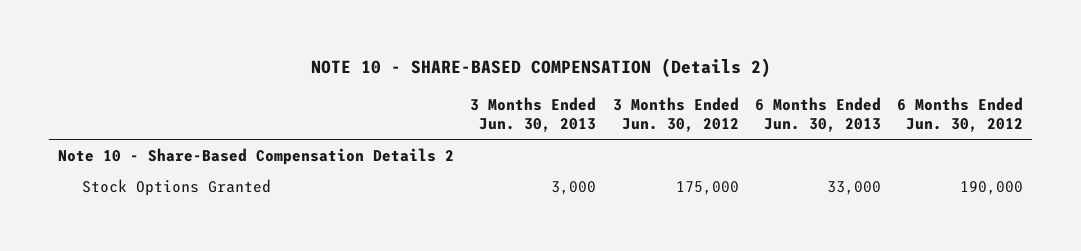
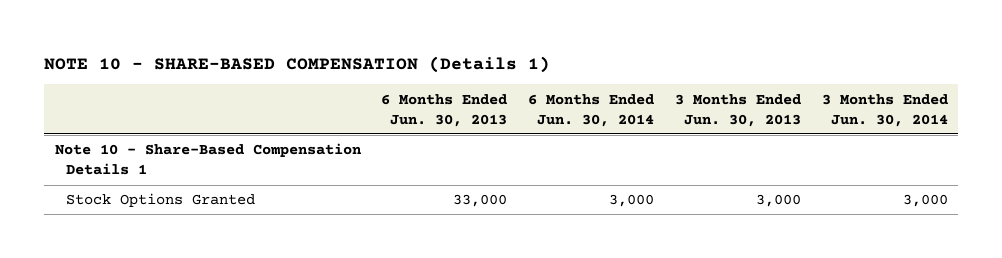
- NOTE 10 - SHARE-BASED COMPENSATION (Details 2)
+ NOTE 10 - SHARE-BASED COMPENSATION (Details 1)
- | 3 Months Ended Jun. 30, 2013 | 3 Months Ended Jun. 30, 2012 | 6 Months Ended Jun. 30, 2013 | 6 Months Ended Jun. 30, 2012
+ | 6 Months Ended Jun. 30, 2013 | 6 Months Ended Jun. 30, 2014 | 3 Months Ended Jun. 30, 2013 | 3 Months Ended Jun. 30, 2014
- Note 10 - Share-Based Compensation Details 2
+ Note 10 - Share-Based Compensation Details 1

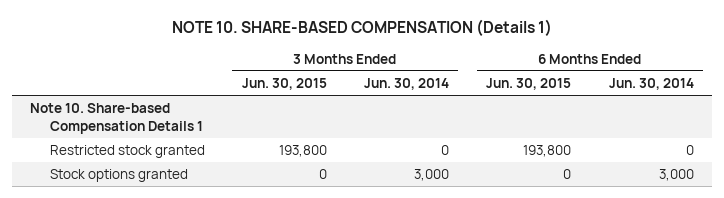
- NOTE 10 - SHARE-BASED COMPENSATION (Details 1)
+ NOTE 10. SHARE-BASED COMPENSATION (Details 1)
- | 6 Months Ended Jun. 30, 2013 | 6 Months Ended Jun. 30, 2014 | 3 Months Ended Jun. 30, 2013 | 3 Months Ended Jun. 30, 2014
+ | 3 Months Ended Jun. 30, 2015 | 3 Months Ended Jun. 30, 2014 | 6 Months Ended Jun. 30, 2015 | 6 Months Ended Jun. 30, 2014
- Note 10 - Share-Based Compensation Details 1
- Stock Options Granted | 33,000 | 3,000 | 3,000 | 3,000
+ Note 10. Share-based Compensation Details 1
+ Restricted stock granted | 193,800 | 0 | 193,800 | 0
+ Stock options granted | 0 | 3,000 | 0 | 3,000

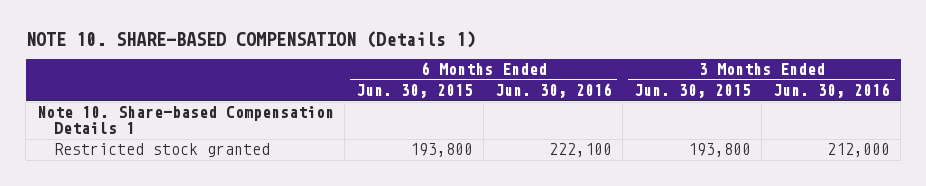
- | 3 Months Ended Jun. 30, 2015 | 3 Months Ended Jun. 30, 2014 | 6 Months Ended Jun. 30, 2015 | 6 Months Ended Jun. 30, 2014
+ | 6 Months Ended Jun. 30, 2015 | 6 Months Ended Jun. 30, 2016 | 3 Months Ended Jun. 30, 2015 | 3 Months Ended Jun. 30, 2016
- Stock options granted | 0 | 3,000 | 0 | 3,000

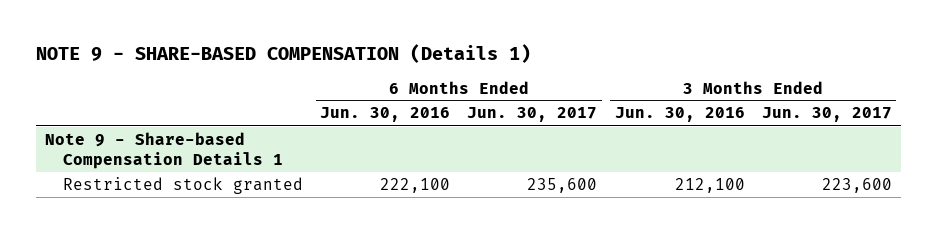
- NOTE 10. SHARE-BASED COMPENSATION (Details 1)
+ NOTE 9 - SHARE-BASED COMPENSATION (Details 1)
- | 6 Months Ended Jun. 30, 2015 | 6 Months Ended Jun. 30, 2016 | 3 Months Ended Jun. 30, 2015 | 3 Months Ended Jun. 30, 2016
+ | 6 Months Ended Jun. 30, 2016 | 6 Months Ended Jun. 30, 2017 | 3 Months Ended Jun. 30, 2016 | 3 Months Ended Jun. 30, 2017
- Note 10. Share-based Compensation Details 1
- Restricted stock granted | 193,800 | 222,100 | 193,800 | 212,000
+ Note 9 - Share-based Compensation Details 1
+ Restricted stock granted | 222,100 | 235,600 | 212,100 | 223,600

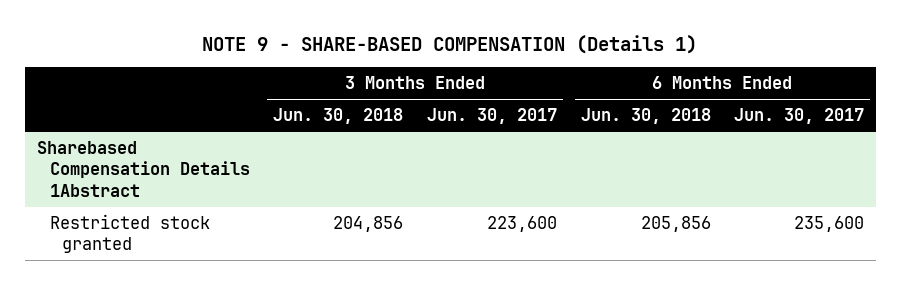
- | 6 Months Ended Jun. 30, 2016 | 6 Months Ended Jun. 30, 2017 | 3 Months Ended Jun. 30, 2016 | 3 Months Ended Jun. 30, 2017
+ | 3 Months Ended Jun. 30, 2018 | 3 Months Ended Jun. 30, 2017 | 6 Months Ended Jun. 30, 2018 | 6 Months Ended Jun. 30, 2017
- Note 9 - Share-based Compensation Details 1
+ Sharebased Compensation Details 1Abstract

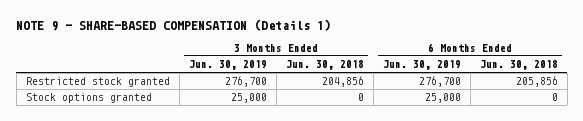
- | 3 Months Ended Jun. 30, 2018 | 3 Months Ended Jun. 30, 2017 | 6 Months Ended Jun. 30, 2018 | 6 Months Ended Jun. 30, 2017
+ | 3 Months Ended Jun. 30, 2019 | 3 Months Ended Jun. 30, 2018 | 6 Months Ended Jun. 30, 2019 | 6 Months Ended Jun. 30, 2018
- Sharebased Compensation Details 1Abstract
+ Stock options granted | 25,000 | 0 | 25,000 | 0

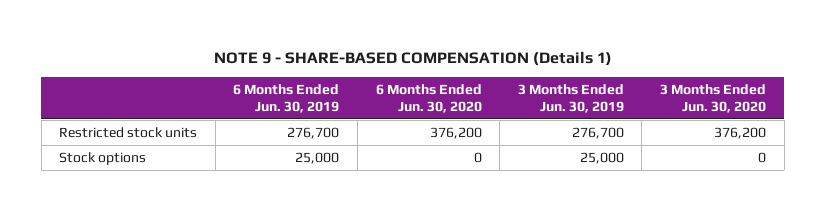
- | 3 Months Ended Jun. 30, 2019 | 3 Months Ended Jun. 30, 2018 | 6 Months Ended Jun. 30, 2019 | 6 Months Ended Jun. 30, 2018
+ | 6 Months Ended Jun. 30, 2019 | 6 Months Ended Jun. 30, 2020 | 3 Months Ended Jun. 30, 2019 | 3 Months Ended Jun. 30, 2020
- Restricted stock granted | 276,700 | 204,856 | 276,700 | 205,856
- Stock options granted | 25,000 | 0 | 25,000 | 0
+ Restricted stock units | 276,700 | 376,200 | 276,700 | 376,200
+ Stock options | 25,000 | 0 | 25,000 | 0

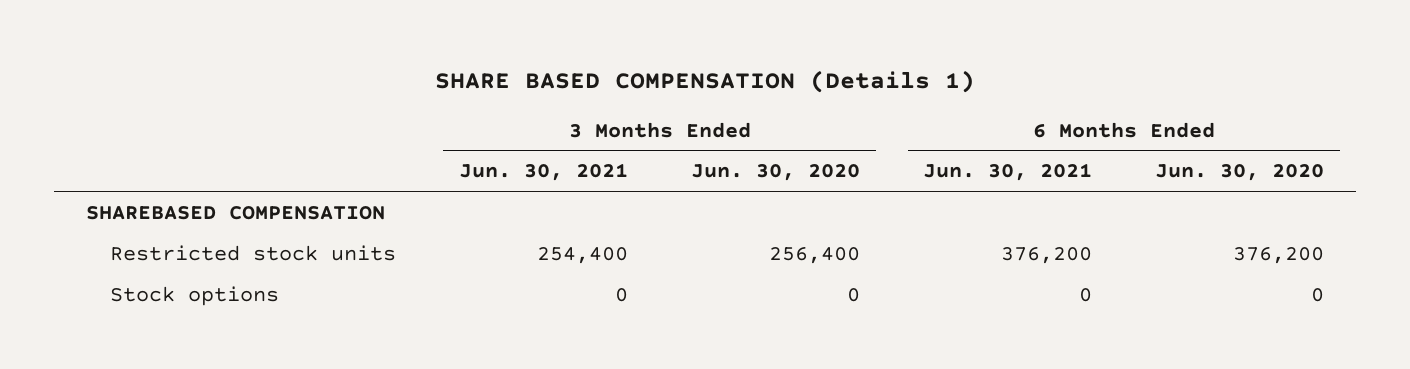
- NOTE 9 - SHARE-BASED COMPENSATION (Details 1)
+ SHARE BASED COMPENSATION (Details 1)
- | 6 Months Ended Jun. 30, 2019 | 6 Months Ended Jun. 30, 2020 | 3 Months Ended Jun. 30, 2019 | 3 Months Ended Jun. 30, 2020
+ | 3 Months Ended Jun. 30, 2021 | 3 Months Ended Jun. 30, 2020 | 6 Months Ended Jun. 30, 2021 | 6 Months Ended Jun. 30, 2020
- Restricted stock units | 276,700 | 376,200 | 276,700 | 376,200
+ SHAREBASED COMPENSATION
+ Restricted stock units | 254,400 | 256,400 | 376,200 | 376,200

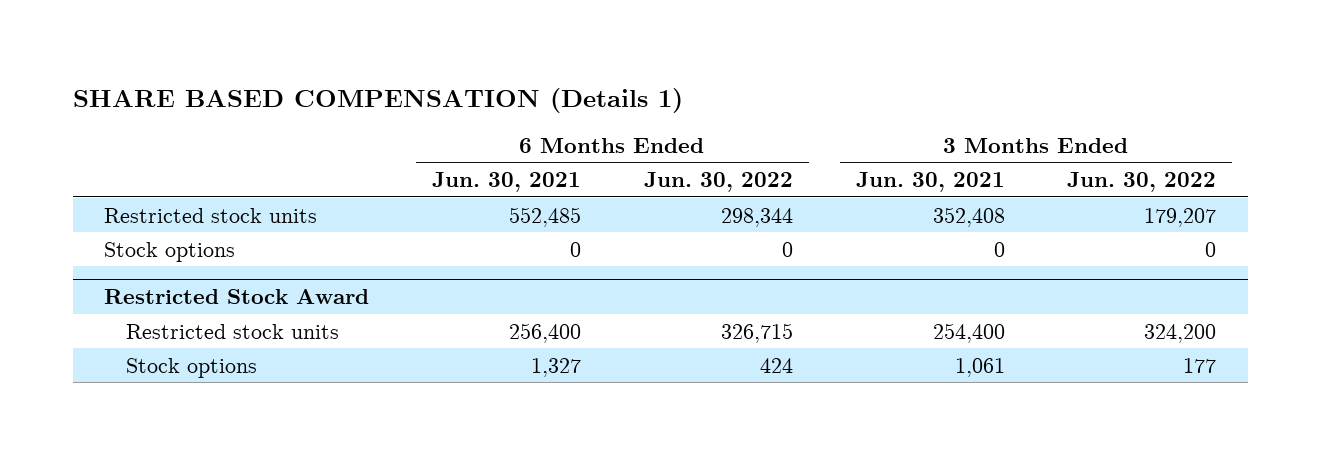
- | 3 Months Ended Jun. 30, 2021 | 3 Months Ended Jun. 30, 2020 | 6 Months Ended Jun. 30, 2021 | 6 Months Ended Jun. 30, 2020
+ | 6 Months Ended Jun. 30, 2021 | 6 Months Ended Jun. 30, 2022 | 3 Months Ended Jun. 30, 2021 | 3 Months Ended Jun. 30, 2022
- SHAREBASED COMPENSATION
- Restricted stock units | 254,400 | 256,400 | 376,200 | 376,200
+ Restricted stock units | 552,485 | 298,344 | 352,408 | 179,207
+ Restricted Stock Award
+ Restricted stock units | 256,400 | 326,715 | 254,400 | 324,200
+ Stock options | 1,327 | 424 | 1,061 | 177

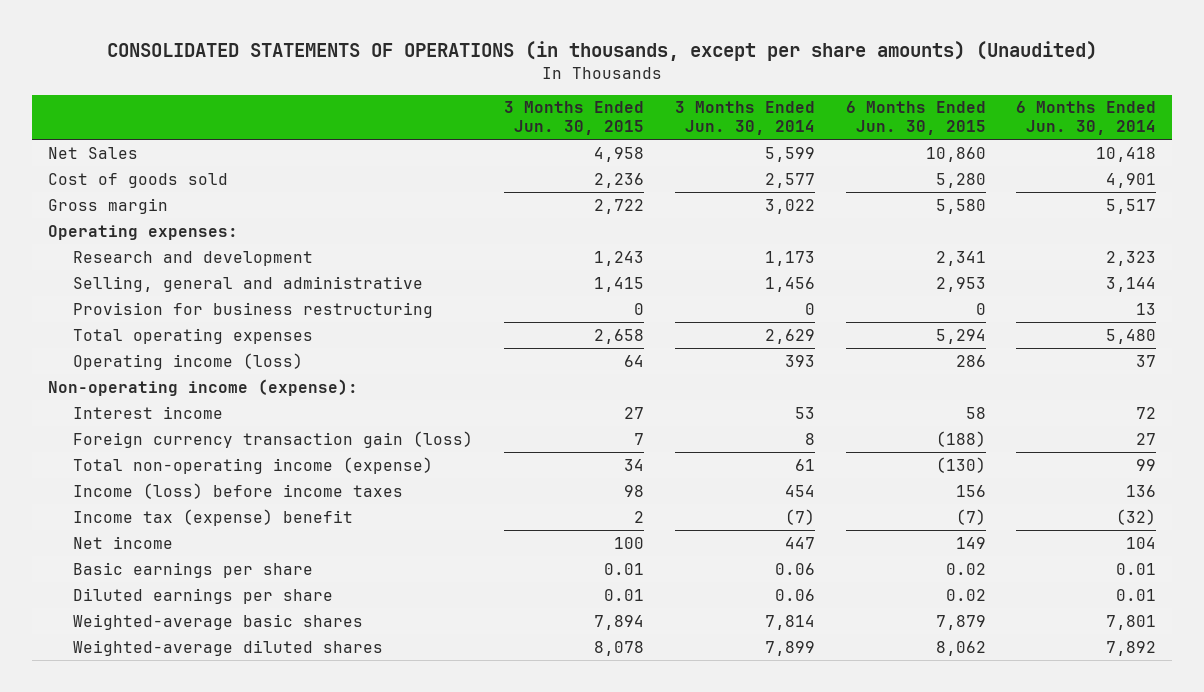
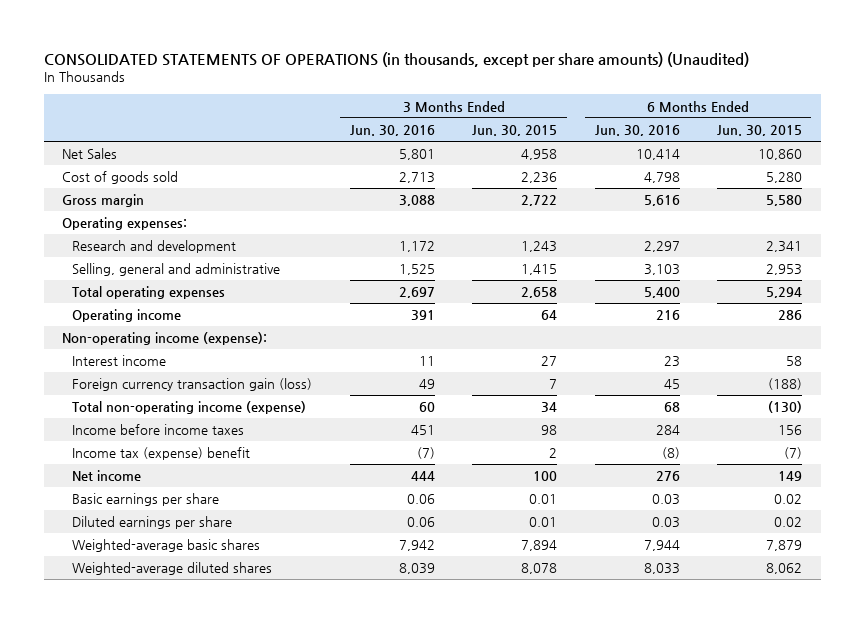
- | 3 Months Ended Jun. 30, 2015 | 3 Months Ended Jun. 30, 2014 | 6 Months Ended Jun. 30, 2015 | 6 Months Ended Jun. 30, 2014
+ | 3 Months Ended Jun. 30, 2016 | 3 Months Ended Jun. 30, 2015 | 6 Months Ended Jun. 30, 2016 | 6 Months Ended Jun. 30, 2015
- Provision for business restructuring | 0 | 0 | 0 | 13
- Operating income (loss) | 64 | 393 | 286 | 37
+ Operating income | 391 | 64 | 216 | 286
- Income (loss) before income taxes | 98 | 454 | 156 | 136
+ Income before income taxes | 451 | 98 | 284 | 156

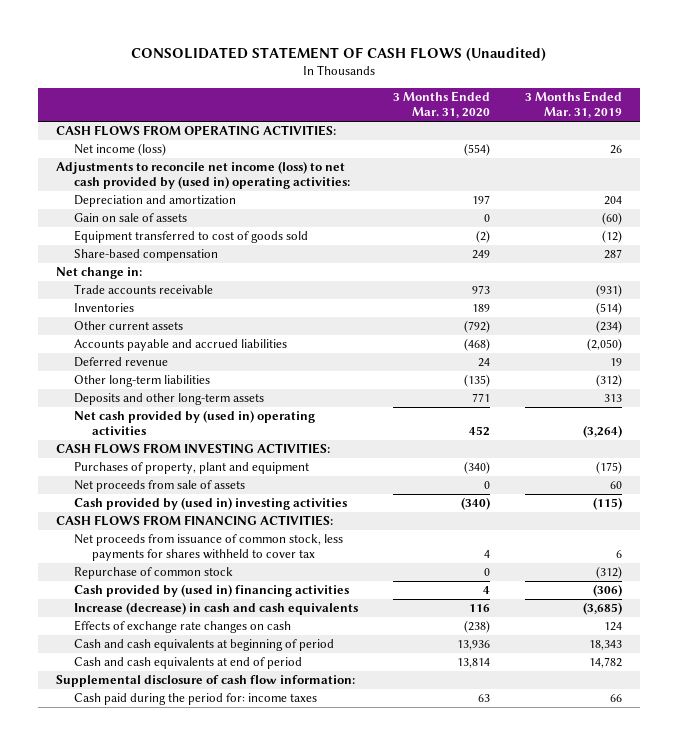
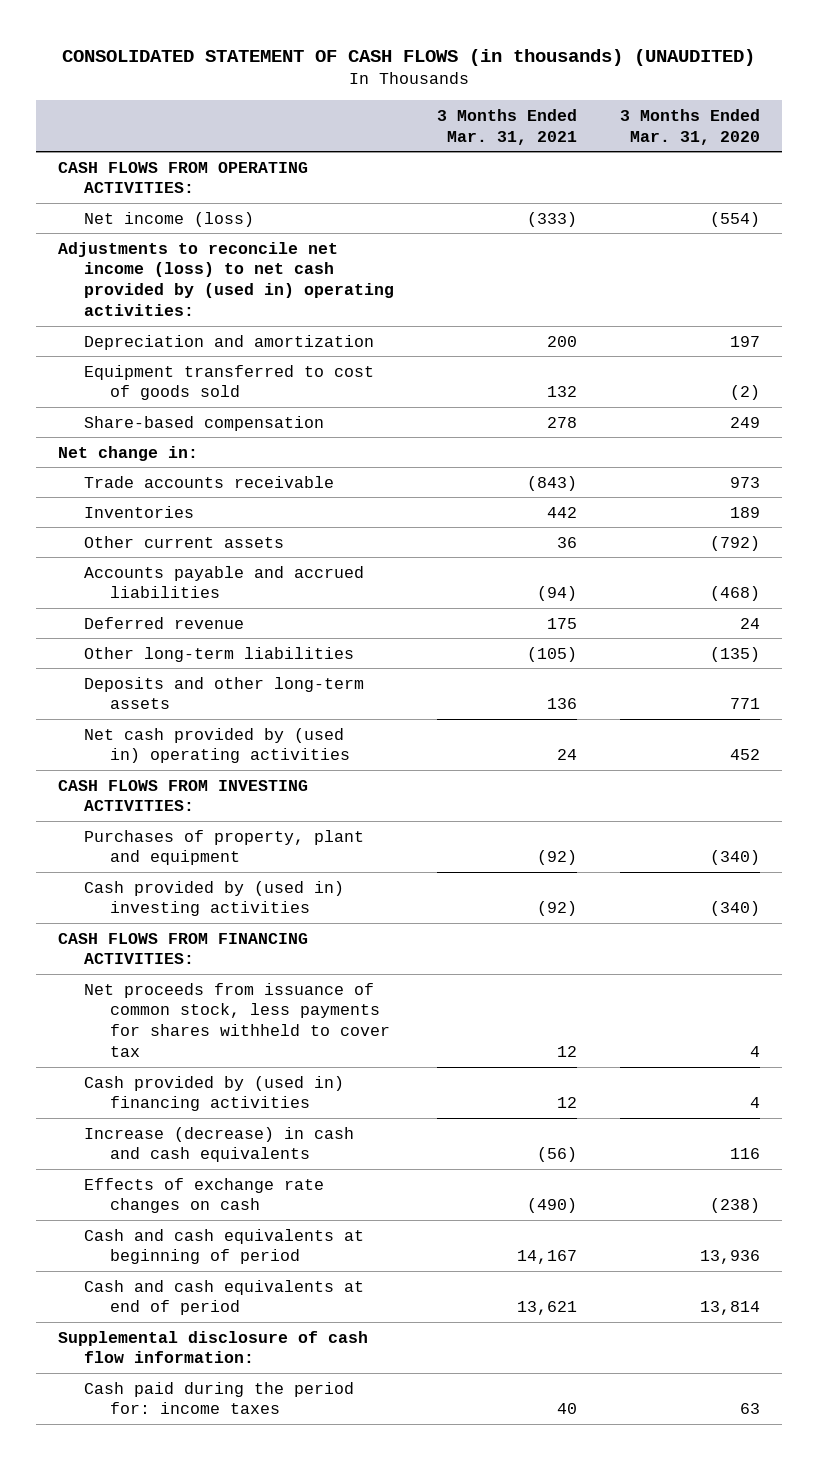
- CONSOLIDATED STATEMENT OF CASH FLOWS (Unaudited)
+ CONSOLIDATED STATEMENT OF CASH FLOWS (in thousands) (UNAUDITED)
- | 3 Months Ended Mar. 31, 2020 | 3 Months Ended Mar. 31, 2019
+ | 3 Months Ended Mar. 31, 2021 | 3 Months Ended Mar. 31, 2020
- Gain on sale of assets | 0 | (60)
- Net proceeds from sale of assets | 0 | 60
- Repurchase of common stock | 0 | (312)

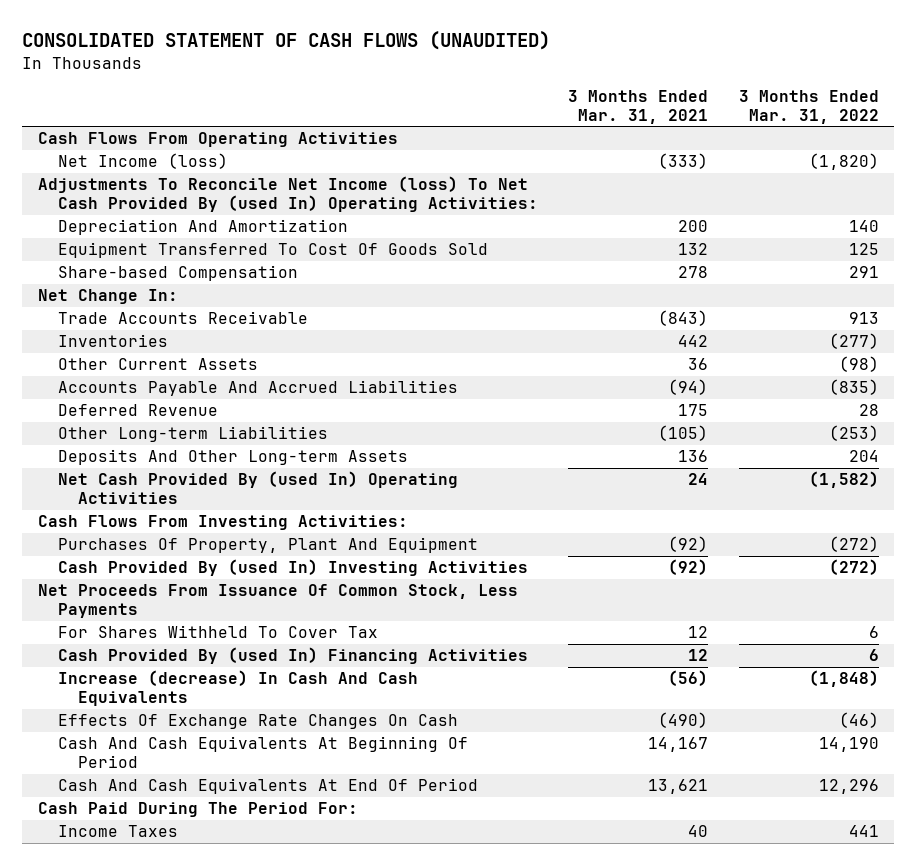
- CONSOLIDATED STATEMENT OF CASH FLOWS (in thousands) (UNAUDITED)
+ CONSOLIDATED STATEMENT OF CASH FLOWS (UNAUDITED)
- | 3 Months Ended Mar. 31, 2021 | 3 Months Ended Mar. 31, 2020
+ | 3 Months Ended Mar. 31, 2021 | 3 Months Ended Mar. 31, 2022
- CASH FLOWS FROM OPERATING ACTIVITIES:
- Net income (loss) | (333) | (554)
- Adjustments to reconcile net income (loss) to net cash provided by (used in) operating activities:
- Depreciation and amortization | 200 | 197
- Equipment transferred to cost of goods sold | 132 | (2)
- Share-based compensation | 278 | 249
- Net change in:
- Trade accounts receivable | (843) | 973
+ Cash Flows From Operating Activities
+ Net Income (loss) | (333) | (1,820)
+ Adjustments To Reconcile Net Income (loss) To Net Cash Provided By (used In) Operating Activities:
+ Depreciation And Amortization | 200 | 140
+ Equipment Transferred To Cost Of Goods Sold | 132 | 125
+ Share-based Compensation | 278 | 291
+ Net Change In:
+ Trade Accounts Receivable | (843) | 913
- Other current assets | 36 | (792)
- Accounts payable and accrued liabilities | (94) | (468)
- Deferred revenue | 175 | 24
- Other long-term liabilities | (105) | (135)
- Deposits and other long-term assets | 136 | 771
- Net cash provided by (used in) operating activities | 24 | 452
- CASH FLOWS FROM INVESTING ACTIVITIES:
- Purchases of property, plant and equipment | (92) | (340)
- Cash provided by (used in) investing activities | (92) | (340)
- CASH FLOWS FROM FINANCING ACTIVITIES:
- Net proceeds from issuance of common stock, less payments for shares withheld to cover tax | 12 | 4
- Cash provided by (used in) financing activities | 12 | 4
- Increase (decrease) in cash and cash equivalents | (56) | 116
- Effects of exchange rate changes on cash | (490) | (238)
- Cash and cash equivalents at beginning of period | 14,167 | 13,936
- Cash and cash equivalents at end of period | 13,621 | 13,814
- Supplemental disclosure of cash flow information:
- Cash paid during the period for: income taxes | 40 | 63
+ Other Current Assets | 36 | (98)
+ Accounts Payable And Accrued Liabilities | (94) | (835)
+ Deferred Revenue | 175 | 28
+ Other Long-term Liabilities | (105) | (253)
+ Deposits And Other Long-term Assets | 136 | 204
+ Net Cash Provided By (used In) Operating Activities | 24 | (1,582)
+ Cash Flows From Investing Activities:
+ Purchases Of Property, Plant And Equipment | (92) | (272)
+ Cash Provided By (used In) Investing Activities | (92) | (272)
+ Net Proceeds From Issuance Of Common Stock, Less Payments
+ For Shares Withheld To Cover Tax | 12 | 6
+ Cash Provided By (used In) Financing Activities | 12 | 6
+ Increase (decrease) In Cash And Cash Equivalents | (56) | (1,848)
+ Effects Of Exchange Rate Changes On Cash | (490) | (46)
+ Cash And Cash Equivalents At Beginning Of Period | 14,167 | 14,190
+ Cash And Cash Equivalents At End Of Period | 13,621 | 12,296
+ Cash Paid During The Period For:
+ Income Taxes | 40 | 441

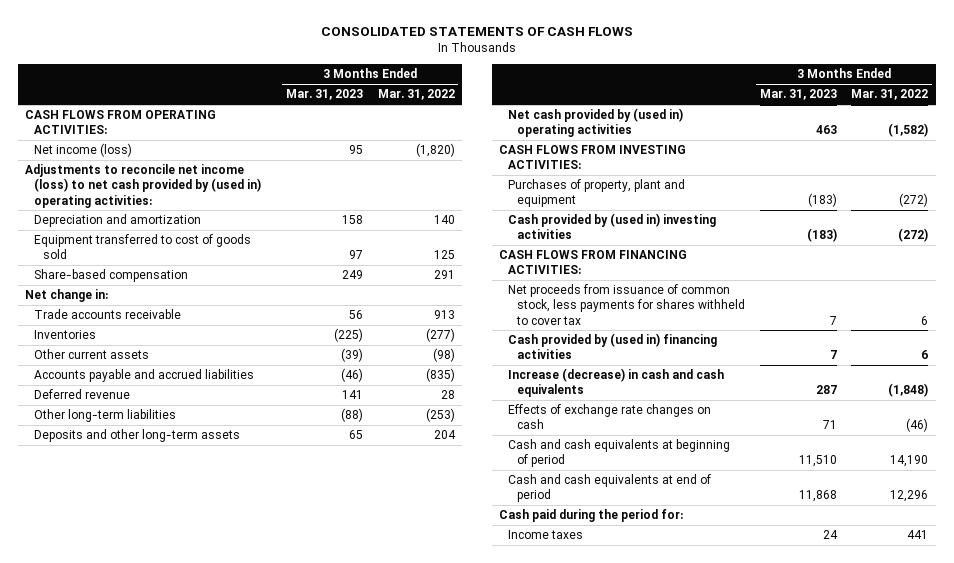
- CONSOLIDATED STATEMENT OF CASH FLOWS (UNAUDITED)
+ CONSOLIDATED STATEMENTS OF CASH FLOWS
- | 3 Months Ended Mar. 31, 2021 | 3 Months Ended Mar. 31, 2022
+ | 3 Months Ended Mar. 31, 2023 | 3 Months Ended Mar. 31, 2022
- Cash Flows From Operating Activities
- Net Income (loss) | (333) | (1,820)
- Adjustments To Reconcile Net Income (loss) To Net Cash Provided By (used In) Operating Activities:
- Depreciation And Amortization | 200 | 140
- Equipment Transferred To Cost Of Goods Sold | 132 | 125
- Share-based Compensation | 278 | 291
- Net Change In:
- Trade Accounts Receivable | (843) | 913
+ CASH FLOWS FROM OPERATING ACTIVITIES:
+ Net income (loss) | 95 | (1,820)
+ Adjustments to reconcile net income (loss) to net cash provided by (used in) operating activities:
+ Depreciation and amortization | 158 | 140
+ Equipment transferred to cost of goods sold | 97 | 125
+ Share-based compensation | 249 | 291
+ Net change in:
+ Trade accounts receivable | 56 | 913
- Other Current Assets | 36 | (98)
- Accounts Payable And Accrued Liabilities | (94) | (835)
- Deferred Revenue | 175 | 28
- Other Long-term Liabilities | (105) | (253)
- Deposits And Other Long-term Assets | 136 | 204
- Net Cash Provided By (used In) Operating Activities | 24 | (1,582)
- Cash Flows From Investing Activities:
- Purchases Of Property, Plant And Equipment | (92) | (272)
- Cash Provided By (used In) Investing Activities | (92) | (272)
- Net Proceeds From Issuance Of Common Stock, Less Payments
- For Shares Withheld To Cover Tax | 12 | 6
- Cash Provided By (used In) Financing Activities | 12 | 6
- Increase (decrease) In Cash And Cash Equivalents | (56) | (1,848)
- Effects Of Exchange Rate Changes On Cash | (490) | (46)
- Cash And Cash Equivalents At Beginning Of Period | 14,167 | 14,190
- Cash And Cash Equivalents At End Of Period | 13,621 | 12,296
- Cash Paid During The Period For:
- Income Taxes | 40 | 441
+ Other current assets | (39) | (98)
+ Accounts payable and accrued liabilities | (46) | (835)
+ Deferred revenue | 141 | 28
+ Other long-term liabilities | (88) | (253)
+ Deposits and other long-term assets | 65 | 204
+ Net cash provided by (used in) operating activities | 463 | (1,582)
+ CASH FLOWS FROM INVESTING ACTIVITIES:
+ Purchases of property, plant and equipment | (183) | (272)
+ Cash provided by (used in) investing activities | (183) | (272)
+ CASH FLOWS FROM FINANCING ACTIVITIES:
+ Net proceeds from issuance of common stock, less payments for shares withheld to cover tax | 7 | 6
+ Cash provided by (used in) financing activities | 7 | 6
+ Increase (decrease) in cash and cash equivalents | 287 | (1,848)
+ Effects of exchange rate changes on cash | 71 | (46)
+ Cash and cash equivalents at beginning of period | 11,510 | 14,190
+ Cash and cash equivalents at end of period | 11,868 | 12,296
+ Cash paid during the period for:
+ Income taxes | 24 | 441

